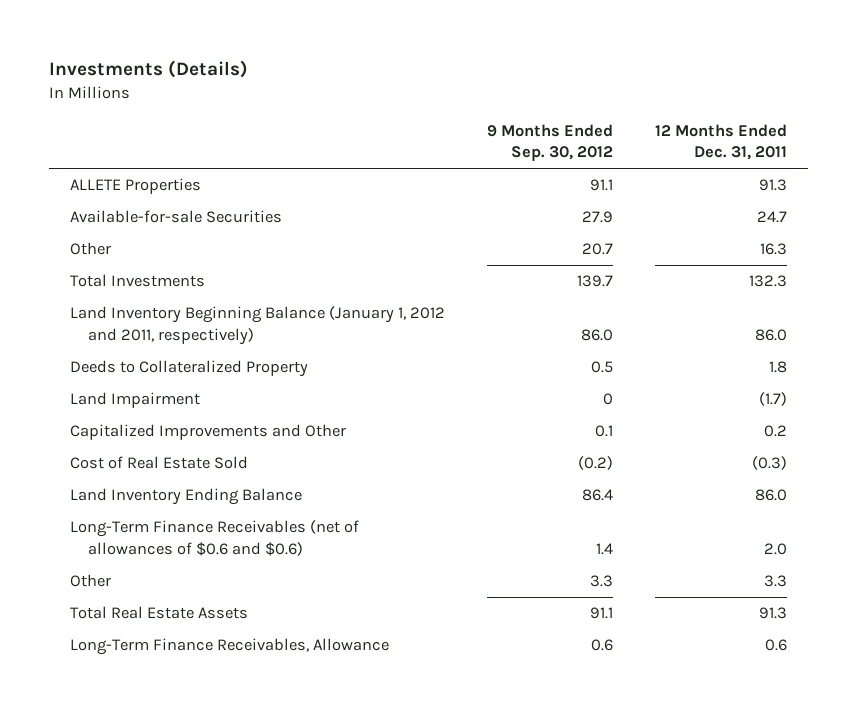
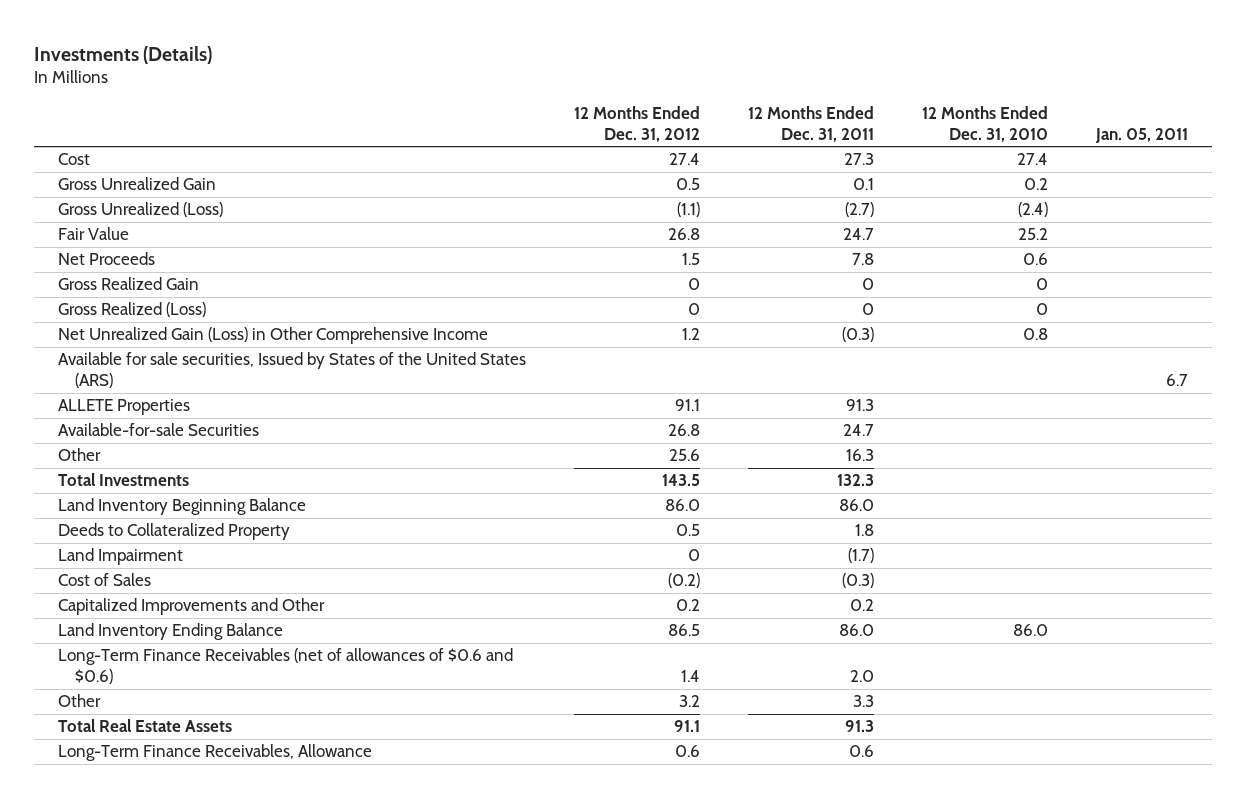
- | 9 Months Ended Sep. 30, 2012 | 12 Months Ended Dec. 31, 2011
+ | 12 Months Ended Dec. 31, 2012 | 12 Months Ended Dec. 31, 2011 | 12 Months Ended Dec. 31, 2010 | Jan. 05, 2011
+ Cost | 27.4 | 27.3 | 27.4 |
+ Gross Unrealized Gain | 0.5 | 0.1 | 0.2 |
+ Gross Unrealized (Loss) | (1.1) | (2.7) | (2.4) |
+ Fair Value | 26.8 | 24.7 | 25.2 |
+ Net Proceeds | 1.5 | 7.8 | 0.6 |
+ Gross Realized Gain | 0 | 0 | 0 |
+ Gross Realized (Loss) | 0 | 0 | 0 |
+ Net Unrealized Gain (Loss) in Other Comprehensive Income | 1.2 | (0.3) | 0.8 |
+ Available for sale securities, Issued by States of the United States (ARS) | | | | 6.7
- Land Inventory Beginning Balance (January 1, 2012 and 2011, respectively) | 86.0 | 86.0
+ Land Inventory Beginning Balance | 86.0 | 86.0 | |
+ Cost of Sales | (0.2) | (0.3) | |
- Cost of Real Estate Sold | (0.2) | (0.3)

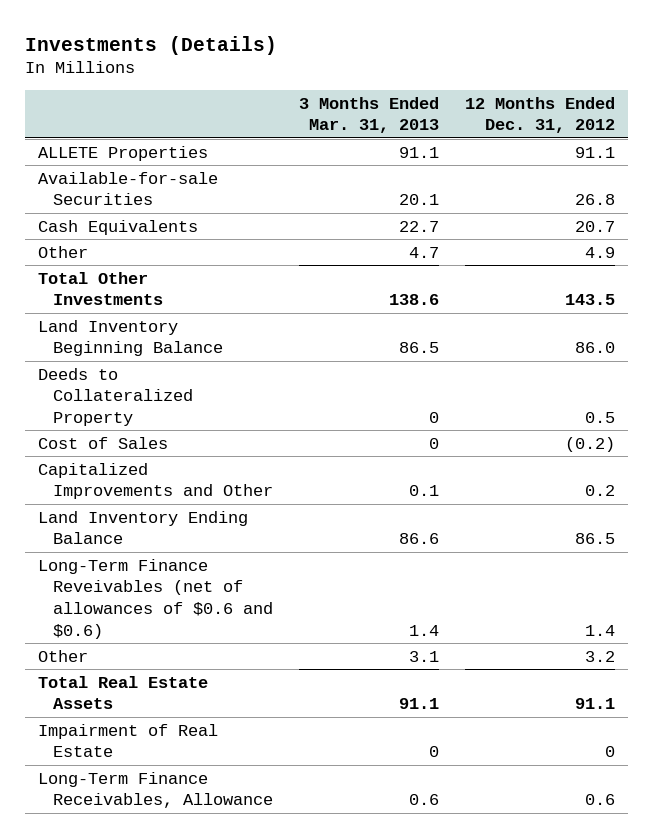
- | 12 Months Ended Dec. 31, 2012 | 12 Months Ended Dec. 31, 2011 | 12 Months Ended Dec. 31, 2010 | Jan. 05, 2011
+ | 3 Months Ended Mar. 31, 2013 | 12 Months Ended Dec. 31, 2012
- Cost | 27.4 | 27.3 | 27.4 |
- Gross Unrealized Gain | 0.5 | 0.1 | 0.2 |
- Gross Unrealized (Loss) | (1.1) | (2.7) | (2.4) |
- Fair Value | 26.8 | 24.7 | 25.2 |
- Net Proceeds | 1.5 | 7.8 | 0.6 |
- Gross Realized Gain | 0 | 0 | 0 |
- Gross Realized (Loss) | 0 | 0 | 0 |
- Net Unrealized Gain (Loss) in Other Comprehensive Income | 1.2 | (0.3) | 0.8 |
- Available for sale securities, Issued by States of the United States (ARS) | | | | 6.7
- Other | 25.6 | 16.3 | |
- Total Investments | 143.5 | 132.3 | |
+ Cash Equivalents | 22.7 | 20.7
+ Other | 4.7 | 4.9
+ Total Other Investments | 138.6 | 143.5
- Land Impairment | 0 | (1.7) | |
- Long-Term Finance Receivables (net of allowances of $0.6 and $0.6) | 1.4 | 2.0 | |
+ Long-Term Finance Reveivables (net of allowances of $0.6 and $0.6) | 1.4 | 1.4
+ Impairment of Real Estate | 0 | 0

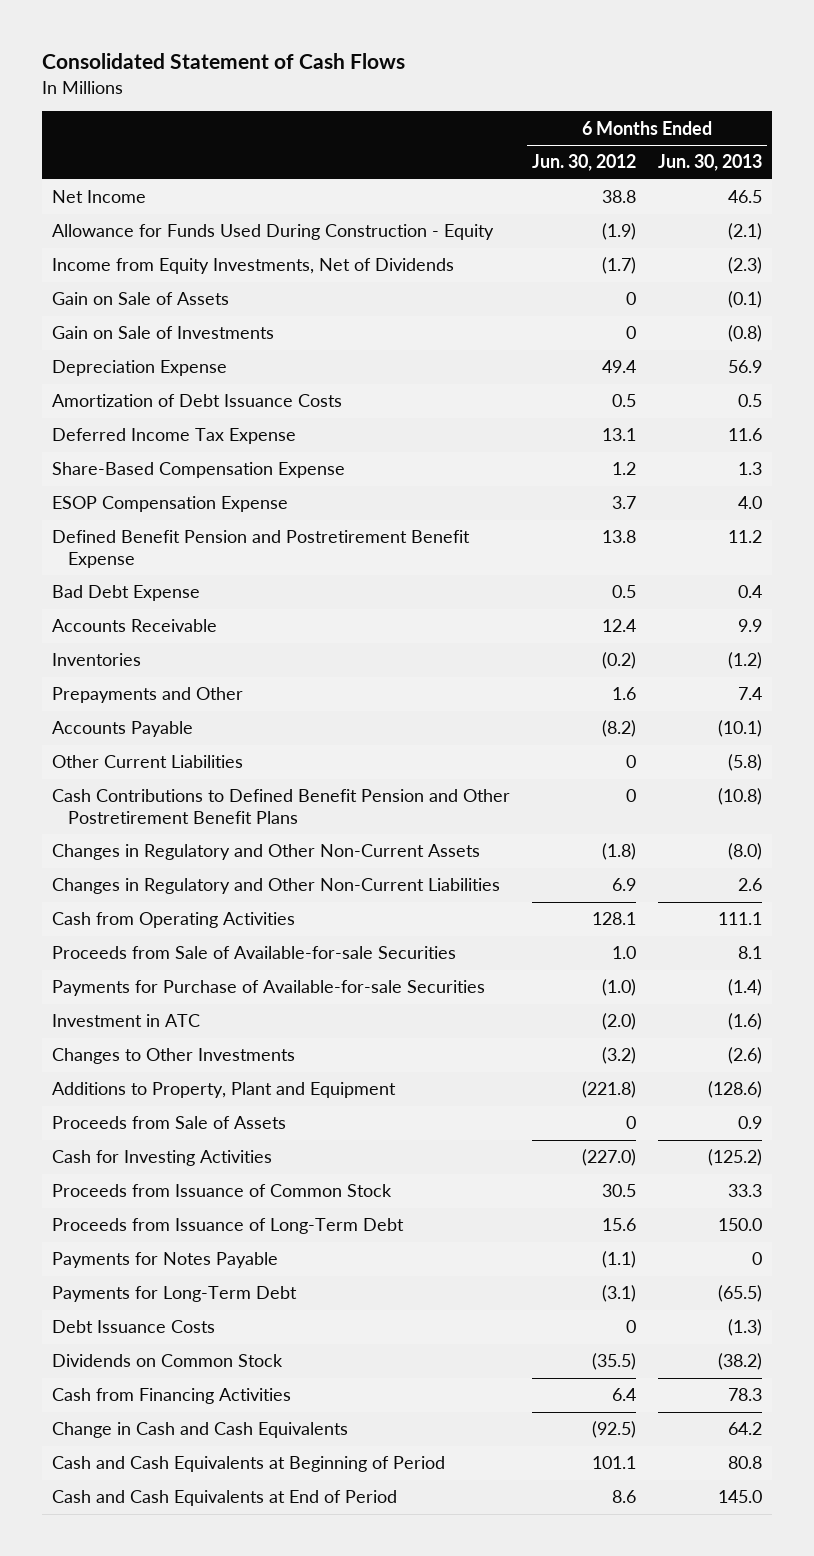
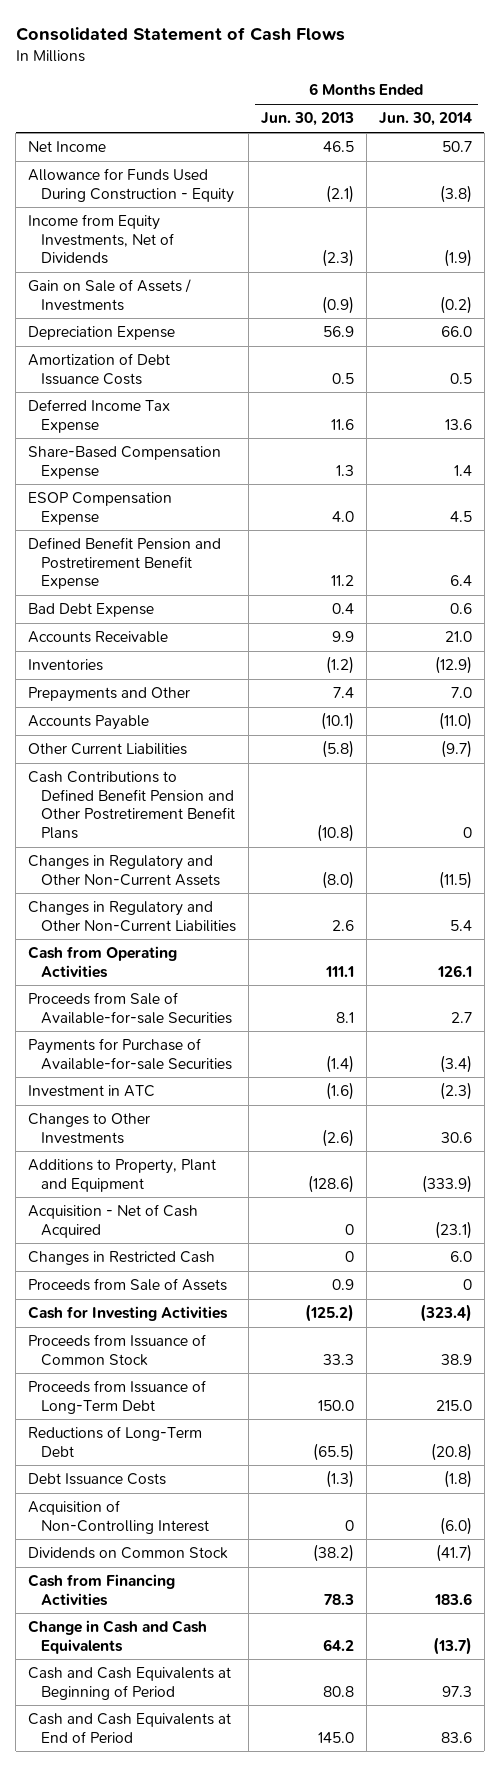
- | 6 Months Ended Jun. 30, 2012 | 6 Months Ended Jun. 30, 2013
+ | 6 Months Ended Jun. 30, 2013 | 6 Months Ended Jun. 30, 2014
- Gain on Sale of Assets | 0 | (0.1)
- Gain on Sale of Investments | 0 | (0.8)
+ Gain on Sale of Assets / Investments | (0.9) | (0.2)
+ Acquisition - Net of Cash Acquired | 0 | (23.1)
+ Changes in Restricted Cash | 0 | 6.0
- Payments for Notes Payable | (1.1) | 0
- Payments for Long-Term Debt | (3.1) | (65.5)
+ Reductions of Long-Term Debt | (65.5) | (20.8)
+ Acquisition of Non-Controlling Interest | 0 | (6.0)

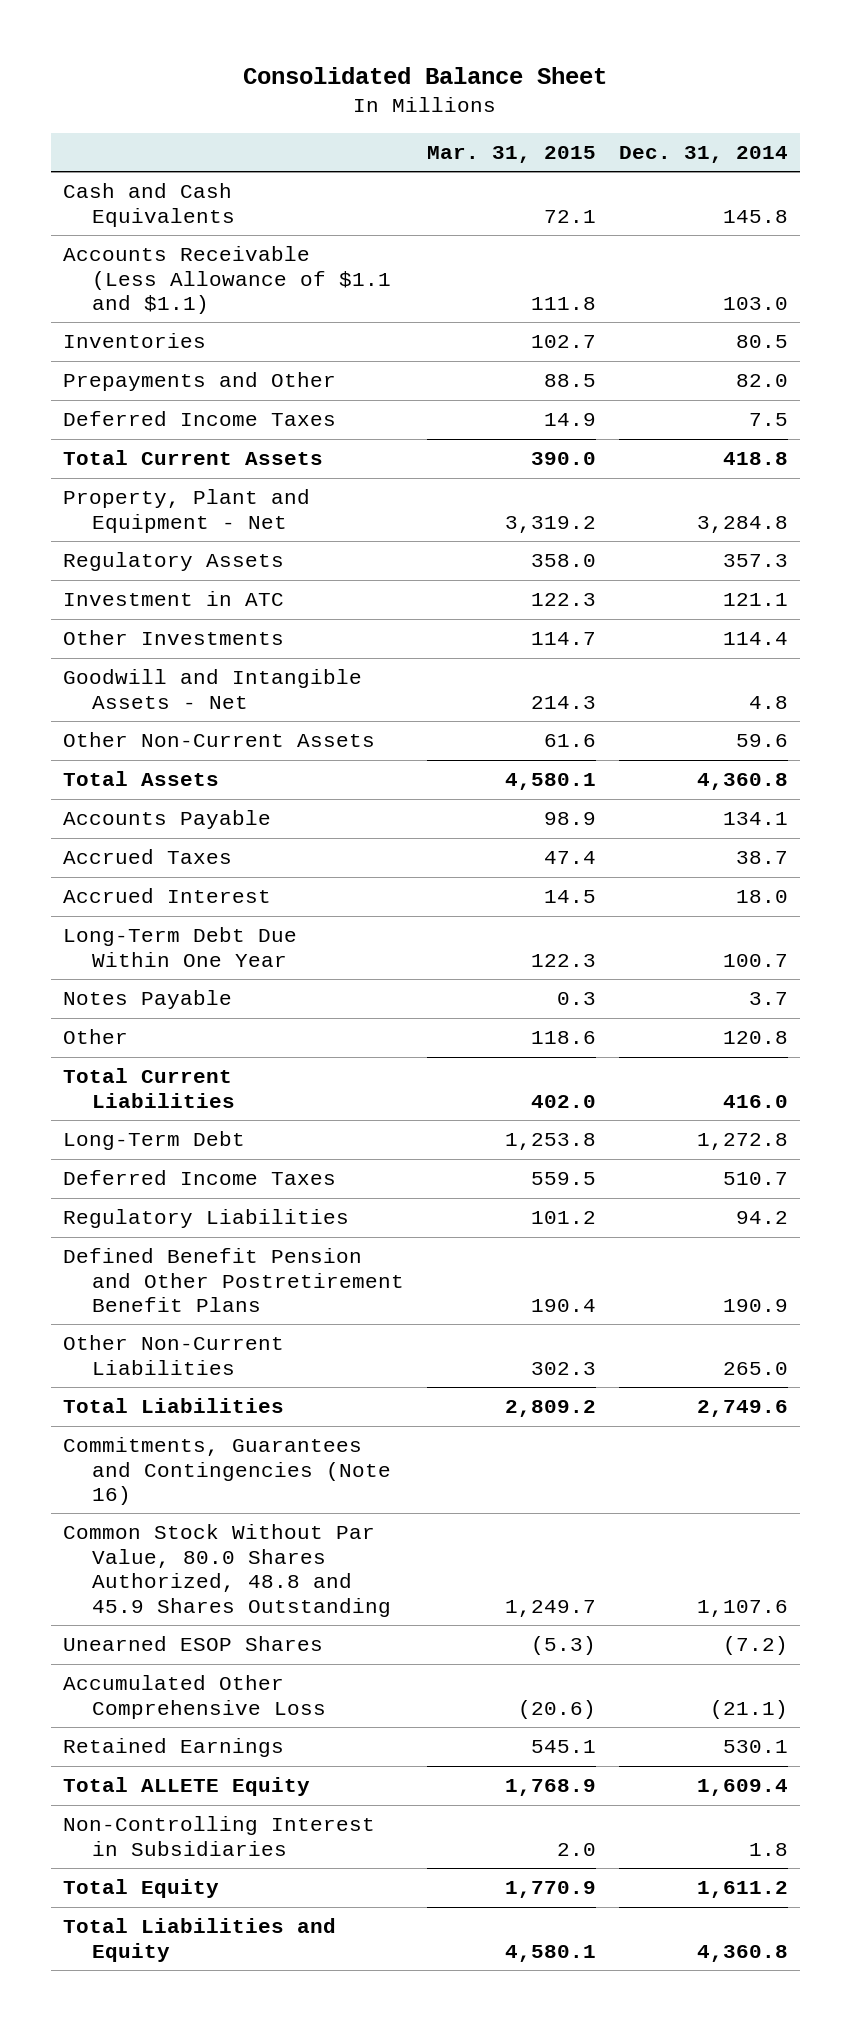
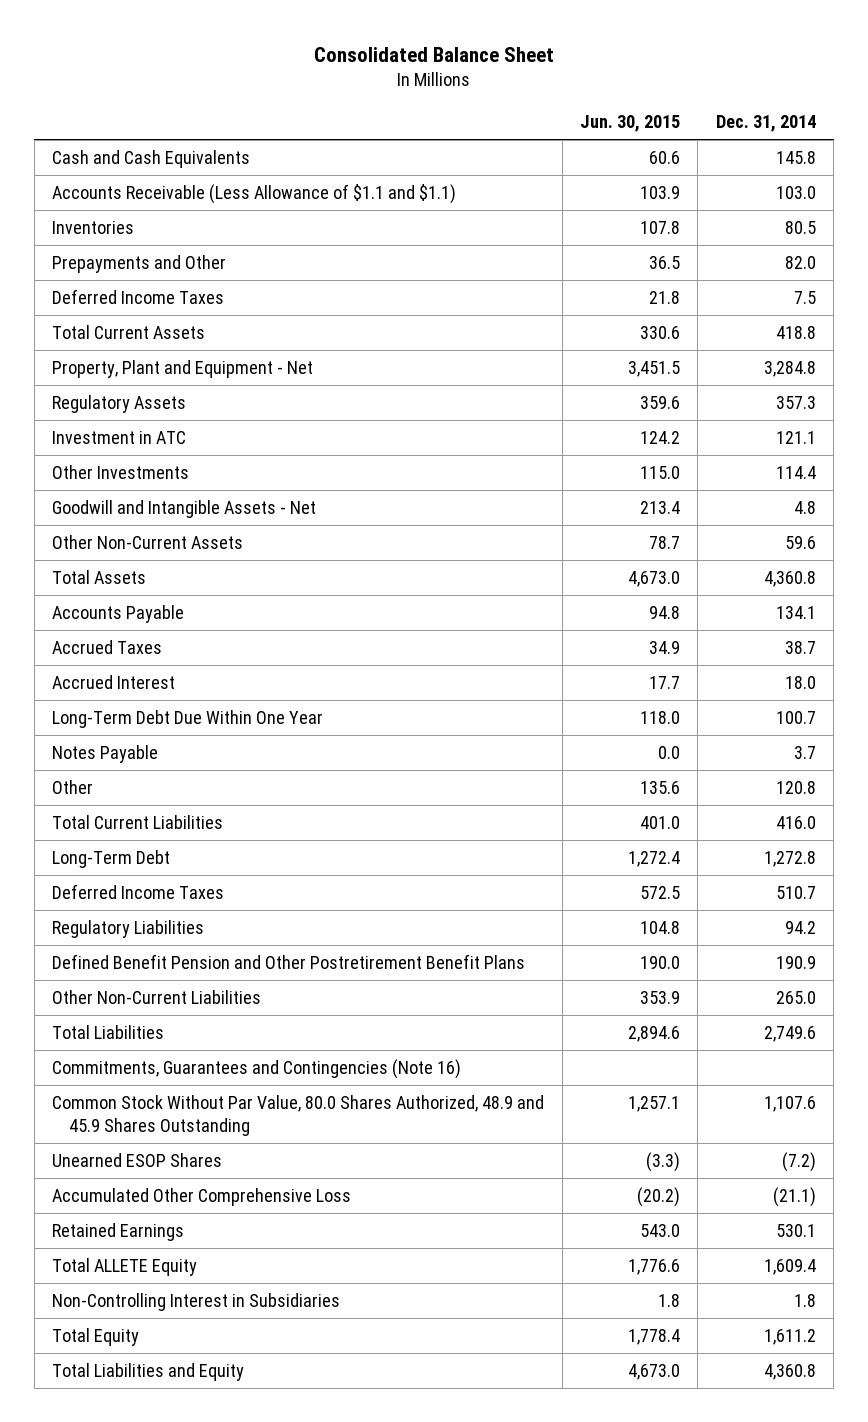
- | Mar. 31, 2015 | Dec. 31, 2014
+ | Jun. 30, 2015 | Dec. 31, 2014
- Common Stock Without Par Value, 80.0 Shares Authorized, 48.8 and 45.9 Shares Outstanding | 1,249.7 | 1,107.6
+ Common Stock Without Par Value, 80.0 Shares Authorized, 48.9 and 45.9 Shares Outstanding | 1,257.1 | 1,107.6

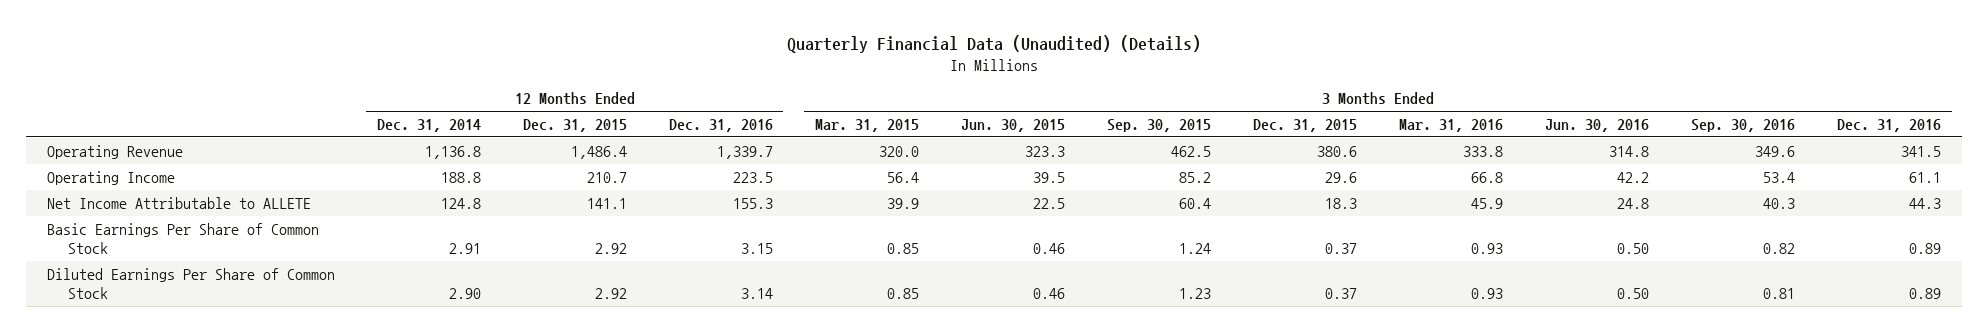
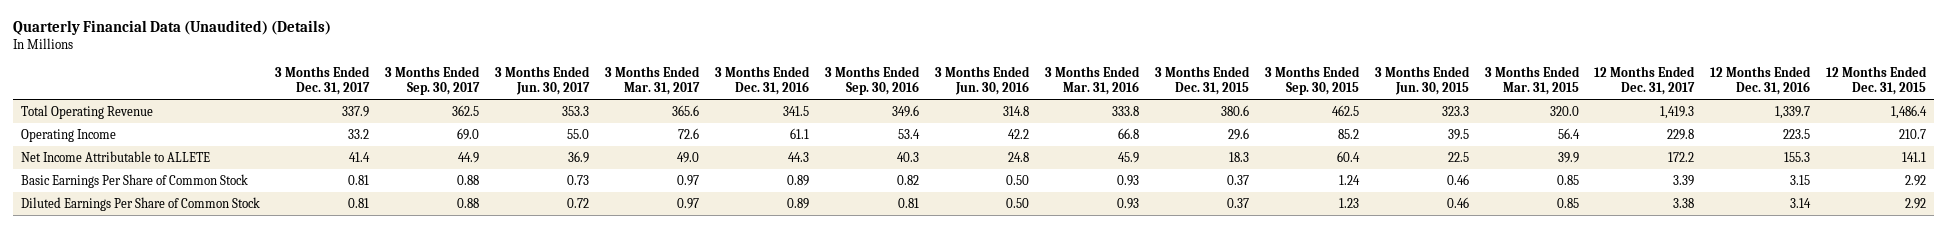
- | 12 Months Ended Dec. 31, 2014 | 12 Months Ended Dec. 31, 2015 | 12 Months Ended Dec. 31, 2016 | 3 Months Ended Mar. 31, 2015 | 3 Months Ended Jun. 30, 2015 | 3 Months Ended Sep. 30, 2015 | 3 Months Ended Dec. 31, 2015 | 3 Months Ended Mar. 31, 2016 | 3 Months Ended Jun. 30, 2016 | 3 Months Ended Sep. 30, 2016 | 3 Months Ended Dec. 31, 2016
+ | 3 Months Ended Dec. 31, 2017 | 3 Months Ended Sep. 30, 2017 | 3 Months Ended Jun. 30, 2017 | 3 Months Ended Mar. 31, 2017 | 3 Months Ended Dec. 31, 2016 | 3 Months Ended Sep. 30, 2016 | 3 Months Ended Jun. 30, 2016 | 3 Months Ended Mar. 31, 2016 | 3 Months Ended Dec. 31, 2015 | 3 Months Ended Sep. 30, 2015 | 3 Months Ended Jun. 30, 2015 | 3 Months Ended Mar. 31, 2015 | 12 Months Ended Dec. 31, 2017 | 12 Months Ended Dec. 31, 2016 | 12 Months Ended Dec. 31, 2015
- Operating Revenue | 1,136.8 | 1,486.4 | 1,339.7 | 320.0 | 323.3 | 462.5 | 380.6 | 333.8 | 314.8 | 349.6 | 341.5
+ Total Operating Revenue | 337.9 | 362.5 | 353.3 | 365.6 | 341.5 | 349.6 | 314.8 | 333.8 | 380.6 | 462.5 | 323.3 | 320.0 | 1,419.3 | 1,339.7 | 1,486.4

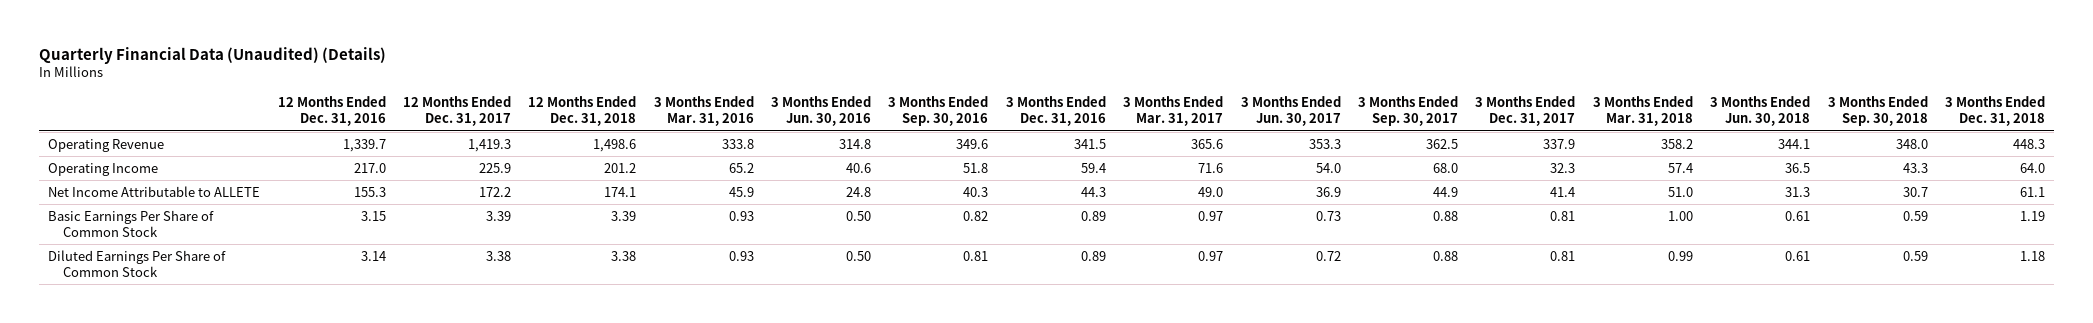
- | 3 Months Ended Dec. 31, 2017 | 3 Months Ended Sep. 30, 2017 | 3 Months Ended Jun. 30, 2017 | 3 Months Ended Mar. 31, 2017 | 3 Months Ended Dec. 31, 2016 | 3 Months Ended Sep. 30, 2016 | 3 Months Ended Jun. 30, 2016 | 3 Months Ended Mar. 31, 2016 | 3 Months Ended Dec. 31, 2015 | 3 Months Ended Sep. 30, 2015 | 3 Months Ended Jun. 30, 2015 | 3 Months Ended Mar. 31, 2015 | 12 Months Ended Dec. 31, 2017 | 12 Months Ended Dec. 31, 2016 | 12 Months Ended Dec. 31, 2015
+ | 12 Months Ended Dec. 31, 2016 | 12 Months Ended Dec. 31, 2017 | 12 Months Ended Dec. 31, 2018 | 3 Months Ended Mar. 31, 2016 | 3 Months Ended Jun. 30, 2016 | 3 Months Ended Sep. 30, 2016 | 3 Months Ended Dec. 31, 2016 | 3 Months Ended Mar. 31, 2017 | 3 Months Ended Jun. 30, 2017 | 3 Months Ended Sep. 30, 2017 | 3 Months Ended Dec. 31, 2017 | 3 Months Ended Mar. 31, 2018 | 3 Months Ended Jun. 30, 2018 | 3 Months Ended Sep. 30, 2018 | 3 Months Ended Dec. 31, 2018
- Total Operating Revenue | 337.9 | 362.5 | 353.3 | 365.6 | 341.5 | 349.6 | 314.8 | 333.8 | 380.6 | 462.5 | 323.3 | 320.0 | 1,419.3 | 1,339.7 | 1,486.4
- Operating Income | 33.2 | 69.0 | 55.0 | 72.6 | 61.1 | 53.4 | 42.2 | 66.8 | 29.6 | 85.2 | 39.5 | 56.4 | 229.8 | 223.5 | 210.7
+ Operating Revenue | 1,339.7 | 1,419.3 | 1,498.6 | 333.8 | 314.8 | 349.6 | 341.5 | 365.6 | 353.3 | 362.5 | 337.9 | 358.2 | 344.1 | 348.0 | 448.3
+ Operating Income | 217.0 | 225.9 | 201.2 | 65.2 | 40.6 | 51.8 | 59.4 | 71.6 | 54.0 | 68.0 | 32.3 | 57.4 | 36.5 | 43.3 | 64.0

